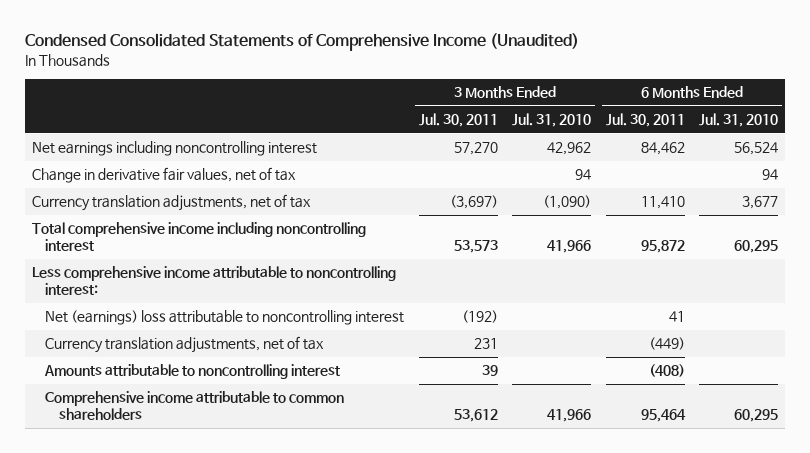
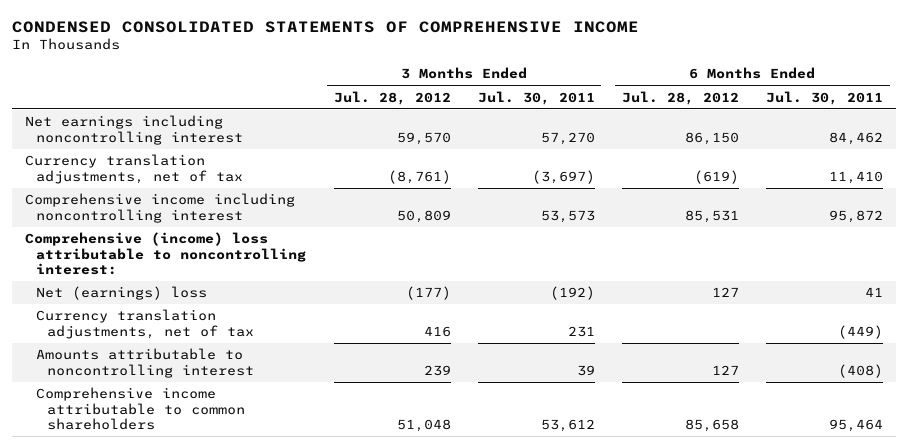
- Condensed Consolidated Statements of Comprehensive Income (Unaudited)
+ CONDENSED CONSOLIDATED STATEMENTS OF COMPREHENSIVE INCOME
- | 3 Months Ended Jul. 30, 2011 | 3 Months Ended Jul. 31, 2010 | 6 Months Ended Jul. 30, 2011 | 6 Months Ended Jul. 31, 2010
+ | 3 Months Ended Jul. 28, 2012 | 3 Months Ended Jul. 30, 2011 | 6 Months Ended Jul. 28, 2012 | 6 Months Ended Jul. 30, 2011
- Change in derivative fair values, net of tax | | 94 | | 94
- Total comprehensive income including noncontrolling interest | 53,573 | 41,966 | 95,872 | 60,295
- Less comprehensive income attributable to noncontrolling interest:
- Net (earnings) loss attributable to noncontrolling interest | (192) | | 41 |
+ Comprehensive income including noncontrolling interest | 50,809 | 53,573 | 85,531 | 95,872
+ Comprehensive (income) loss attributable to noncontrolling interest:
+ Net (earnings) loss | (177) | (192) | 127 | 41

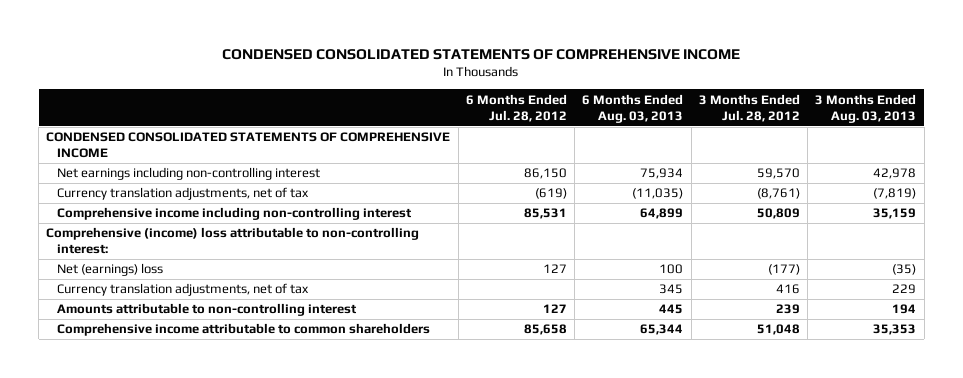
- | 3 Months Ended Jul. 28, 2012 | 3 Months Ended Jul. 30, 2011 | 6 Months Ended Jul. 28, 2012 | 6 Months Ended Jul. 30, 2011
+ | 6 Months Ended Jul. 28, 2012 | 6 Months Ended Aug. 03, 2013 | 3 Months Ended Jul. 28, 2012 | 3 Months Ended Aug. 03, 2013
- Net earnings including noncontrolling interest | 59,570 | 57,270 | 86,150 | 84,462
+ CONDENSED CONSOLIDATED STATEMENTS OF COMPREHENSIVE INCOME
+ Net earnings including non-controlling interest | 86,150 | 75,934 | 59,570 | 42,978
- Comprehensive income including noncontrolling interest | 50,809 | 53,573 | 85,531 | 95,872
- Comprehensive (income) loss attributable to noncontrolling interest:
+ Comprehensive income including non-controlling interest | 85,531 | 64,899 | 50,809 | 35,159
+ Comprehensive (income) loss attributable to non-controlling interest:
- Amounts attributable to noncontrolling interest | 239 | 39 | 127 | (408)
+ Amounts attributable to non-controlling interest | 127 | 445 | 239 | 194

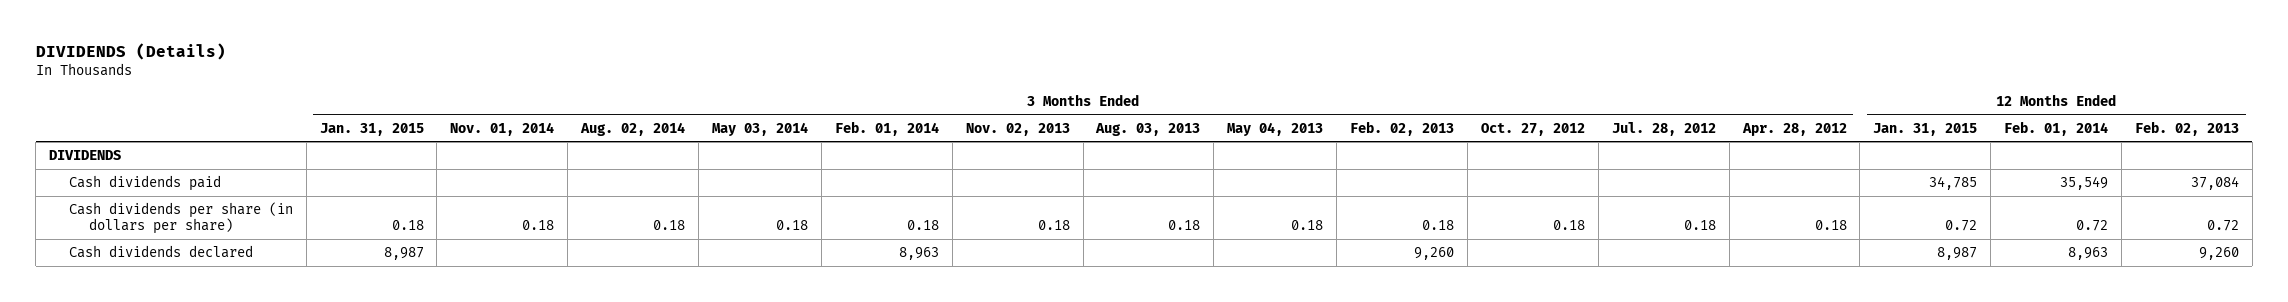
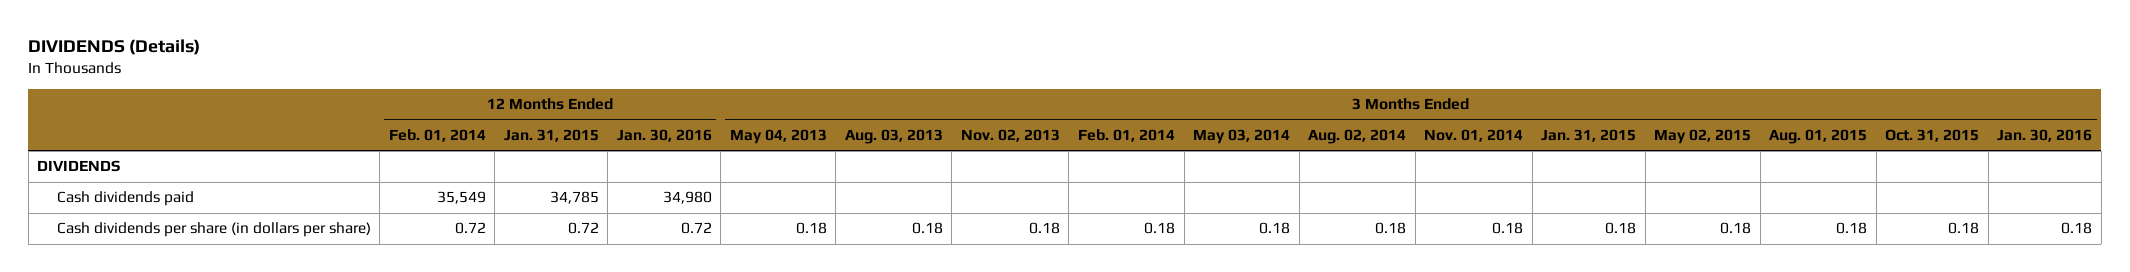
- | 3 Months Ended Jan. 31, 2015 | 3 Months Ended Nov. 01, 2014 | 3 Months Ended Aug. 02, 2014 | 3 Months Ended May 03, 2014 | 3 Months Ended Feb. 01, 2014 | 3 Months Ended Nov. 02, 2013 | 3 Months Ended Aug. 03, 2013 | 3 Months Ended May 04, 2013 | 3 Months Ended Feb. 02, 2013 | 3 Months Ended Oct. 27, 2012 | 3 Months Ended Jul. 28, 2012 | 3 Months Ended Apr. 28, 2012 | 12 Months Ended Jan. 31, 2015 | 12 Months Ended Feb. 01, 2014 | 12 Months Ended Feb. 02, 2013
+ | 12 Months Ended Feb. 01, 2014 | 12 Months Ended Jan. 31, 2015 | 12 Months Ended Jan. 30, 2016 | 3 Months Ended May 04, 2013 | 3 Months Ended Aug. 03, 2013 | 3 Months Ended Nov. 02, 2013 | 3 Months Ended Feb. 01, 2014 | 3 Months Ended May 03, 2014 | 3 Months Ended Aug. 02, 2014 | 3 Months Ended Nov. 01, 2014 | 3 Months Ended Jan. 31, 2015 | 3 Months Ended May 02, 2015 | 3 Months Ended Aug. 01, 2015 | 3 Months Ended Oct. 31, 2015 | 3 Months Ended Jan. 30, 2016
- Cash dividends declared | 8,987 | | | | 8,963 | | | | 9,260 | | | | 8,987 | 8,963 | 9,260

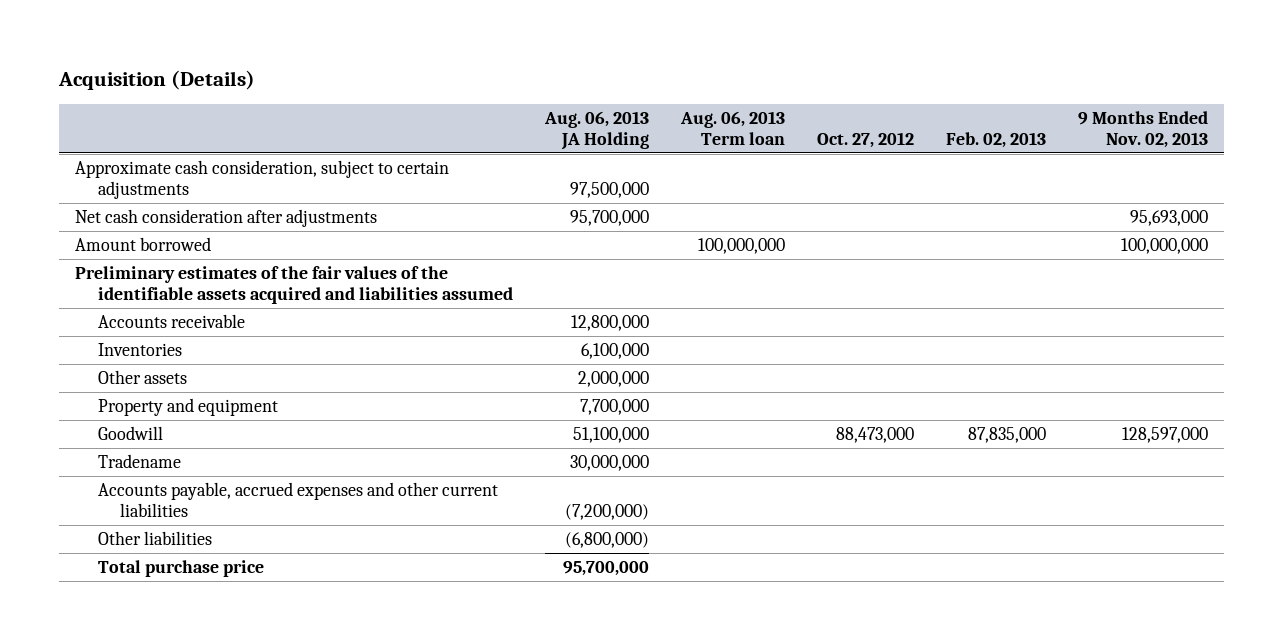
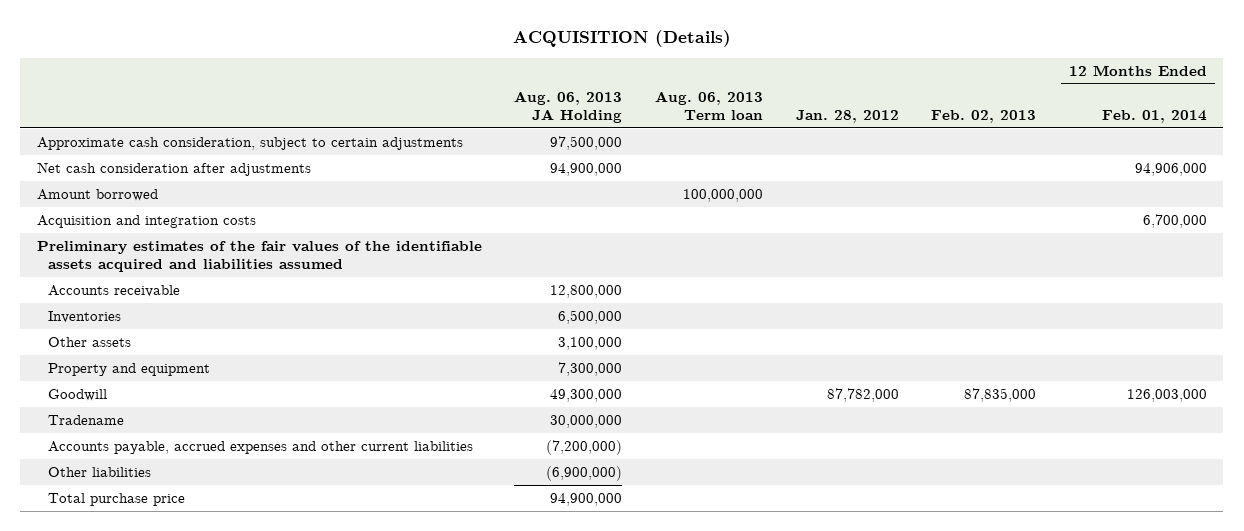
- Acquisition (Details)
+ ACQUISITION (Details)
- | Aug. 06, 2013 JA Holding | Aug. 06, 2013 Term loan | Oct. 27, 2012 | Feb. 02, 2013 | 9 Months Ended Nov. 02, 2013
+ | Aug. 06, 2013 JA Holding | Aug. 06, 2013 Term loan | Jan. 28, 2012 | Feb. 02, 2013 | 12 Months Ended Feb. 01, 2014
- Net cash consideration after adjustments | 95,700,000 | | | | 95,693,000
+ Net cash consideration after adjustments | 94,900,000 | | | | 94,906,000
+ Acquisition and integration costs | | | | | 6,700,000
- Inventories | 6,100,000 | | | |
- Other assets | 2,000,000 | | | |
- Property and equipment | 7,700,000 | | | |
- Goodwill | 51,100,000 | | 88,473,000 | 87,835,000 | 128,597,000
+ Inventories | 6,500,000 | | | |
+ Other assets | 3,100,000 | | | |
+ Property and equipment | 7,300,000 | | | |
+ Goodwill | 49,300,000 | | 87,782,000 | 87,835,000 | 126,003,000
- Other liabilities | (6,800,000) | | | |
- Total purchase price | 95,700,000 | | | |
+ Other liabilities | (6,900,000) | | | |
+ Total purchase price | 94,900,000 | | | |

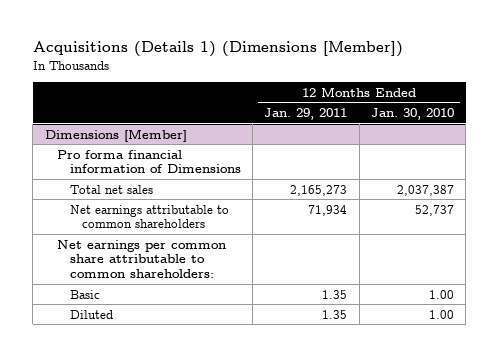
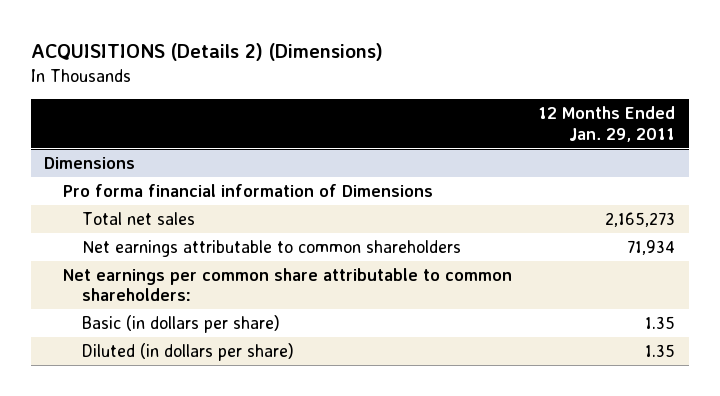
- Acquisitions (Details 1) (Dimensions [Member])
+ ACQUISITIONS (Details 2) (Dimensions)
- | 12 Months Ended Jan. 29, 2011 | 12 Months Ended Jan. 30, 2010
+ | 12 Months Ended Jan. 29, 2011
- Dimensions [Member]
+ Dimensions
- Basic | 1.35 | 1.00
- Diluted | 1.35 | 1.00
+ Basic (in dollars per share) | 1.35
+ Diluted (in dollars per share) | 1.35

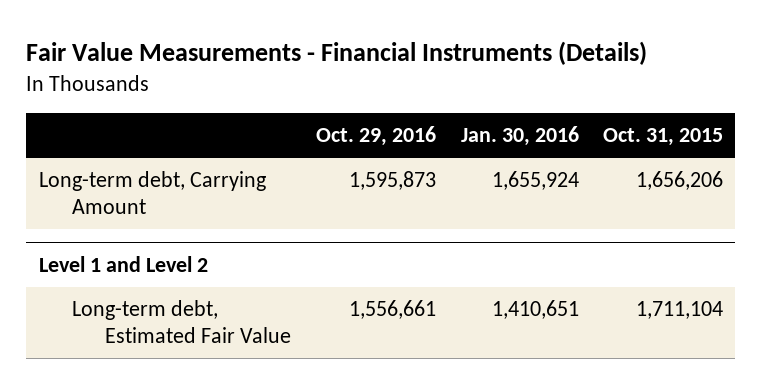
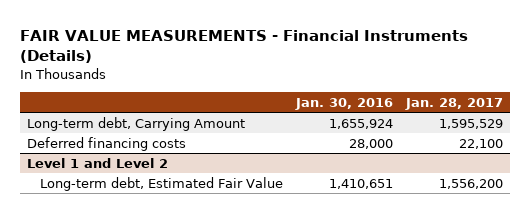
- Fair Value Measurements - Financial Instruments (Details)
+ FAIR VALUE MEASUREMENTS - Financial Instruments (Details)
- | Oct. 29, 2016 | Jan. 30, 2016 | Oct. 31, 2015
+ | Jan. 30, 2016 | Jan. 28, 2017
+ Deferred financing costs | 28,000 | 22,100

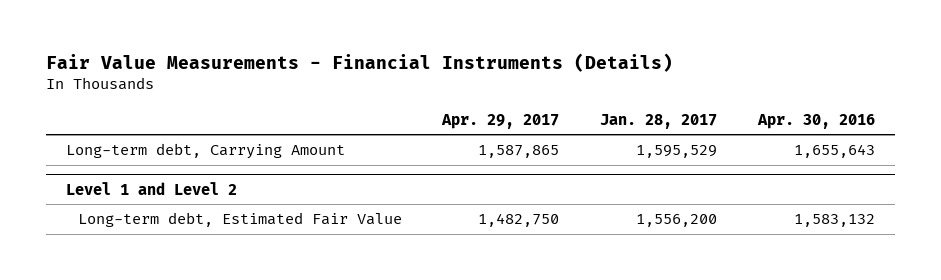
- FAIR VALUE MEASUREMENTS - Financial Instruments (Details)
+ Fair Value Measurements - Financial Instruments (Details)
- | Jan. 30, 2016 | Jan. 28, 2017
+ | Apr. 29, 2017 | Jan. 28, 2017 | Apr. 30, 2016
- Deferred financing costs | 28,000 | 22,100

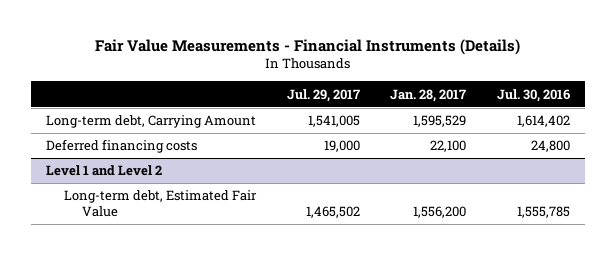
- | Apr. 29, 2017 | Jan. 28, 2017 | Apr. 30, 2016
+ | Jul. 29, 2017 | Jan. 28, 2017 | Jul. 30, 2016
+ Deferred financing costs | 19,000 | 22,100 | 24,800

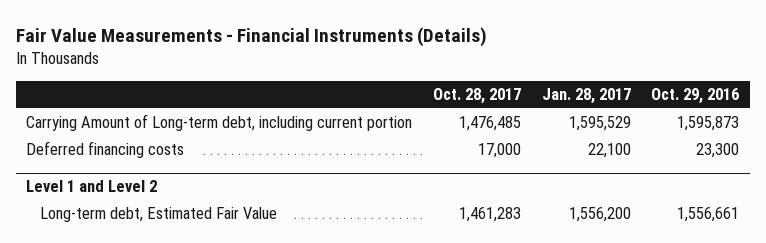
- | Jul. 29, 2017 | Jan. 28, 2017 | Jul. 30, 2016
+ | Oct. 28, 2017 | Jan. 28, 2017 | Oct. 29, 2016
- Long-term debt, Carrying Amount | 1,541,005 | 1,595,529 | 1,614,402
+ Carrying Amount of Long-term debt, including current portion | 1,476,485 | 1,595,529 | 1,595,873

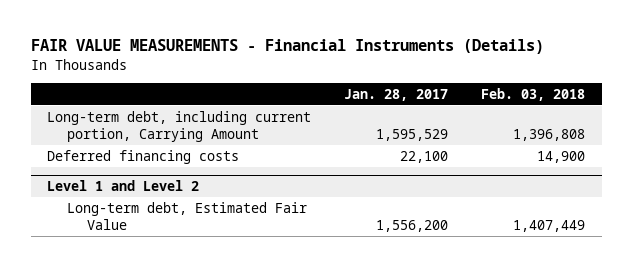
- Fair Value Measurements - Financial Instruments (Details)
+ FAIR VALUE MEASUREMENTS - Financial Instruments (Details)
- | Oct. 28, 2017 | Jan. 28, 2017 | Oct. 29, 2016
+ | Jan. 28, 2017 | Feb. 03, 2018
- Carrying Amount of Long-term debt, including current portion | 1,476,485 | 1,595,529 | 1,595,873
+ Long-term debt, including current portion, Carrying Amount | 1,595,529 | 1,396,808

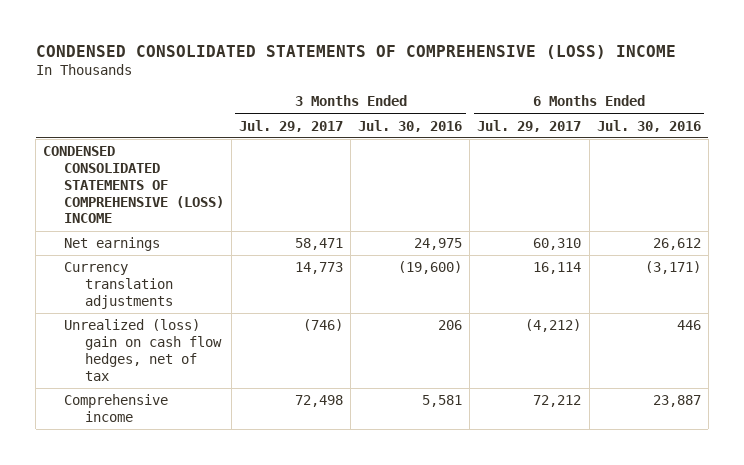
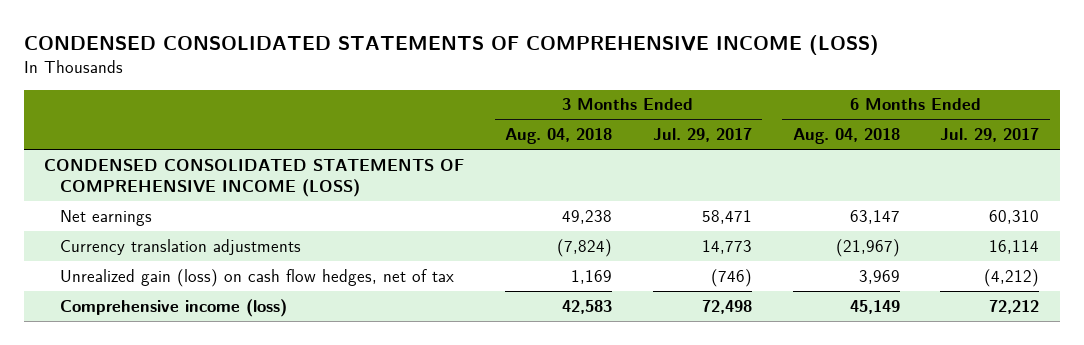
- CONDENSED CONSOLIDATED STATEMENTS OF COMPREHENSIVE (LOSS) INCOME
+ CONDENSED CONSOLIDATED STATEMENTS OF COMPREHENSIVE INCOME (LOSS)
- | 3 Months Ended Jul. 29, 2017 | 3 Months Ended Jul. 30, 2016 | 6 Months Ended Jul. 29, 2017 | 6 Months Ended Jul. 30, 2016
+ | 3 Months Ended Aug. 04, 2018 | 3 Months Ended Jul. 29, 2017 | 6 Months Ended Aug. 04, 2018 | 6 Months Ended Jul. 29, 2017
- CONDENSED CONSOLIDATED STATEMENTS OF COMPREHENSIVE (LOSS) INCOME
+ CONDENSED CONSOLIDATED STATEMENTS OF COMPREHENSIVE INCOME (LOSS)
- Unrealized (loss) gain on cash flow hedges, net of tax | (746) | 206 | (4,212) | 446
- Comprehensive income | 72,498 | 5,581 | 72,212 | 23,887
+ Unrealized gain (loss) on cash flow hedges, net of tax | 1,169 | (746) | 3,969 | (4,212)
+ Comprehensive income (loss) | 42,583 | 72,498 | 45,149 | 72,212

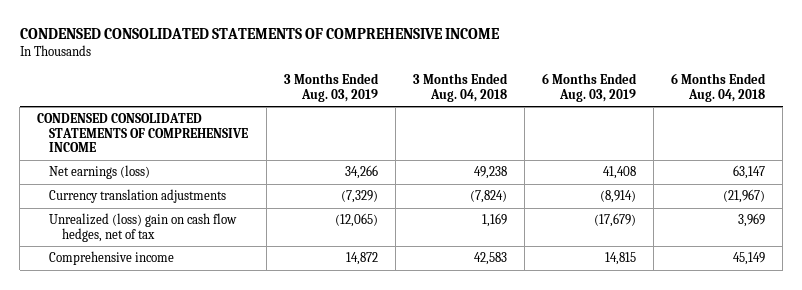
- CONDENSED CONSOLIDATED STATEMENTS OF COMPREHENSIVE INCOME (LOSS)
+ CONDENSED CONSOLIDATED STATEMENTS OF COMPREHENSIVE INCOME
- | 3 Months Ended Aug. 04, 2018 | 3 Months Ended Jul. 29, 2017 | 6 Months Ended Aug. 04, 2018 | 6 Months Ended Jul. 29, 2017
+ | 3 Months Ended Aug. 03, 2019 | 3 Months Ended Aug. 04, 2018 | 6 Months Ended Aug. 03, 2019 | 6 Months Ended Aug. 04, 2018
- CONDENSED CONSOLIDATED STATEMENTS OF COMPREHENSIVE INCOME (LOSS)
- Net earnings | 49,238 | 58,471 | 63,147 | 60,310
+ CONDENSED CONSOLIDATED STATEMENTS OF COMPREHENSIVE INCOME
+ Net earnings (loss) | 34,266 | 49,238 | 41,408 | 63,147
- Unrealized gain (loss) on cash flow hedges, net of tax | 1,169 | (746) | 3,969 | (4,212)
- Comprehensive income (loss) | 42,583 | 72,498 | 45,149 | 72,212
+ Unrealized (loss) gain on cash flow hedges, net of tax | (12,065) | 1,169 | (17,679) | 3,969
+ Comprehensive income | 14,872 | 42,583 | 14,815 | 45,149

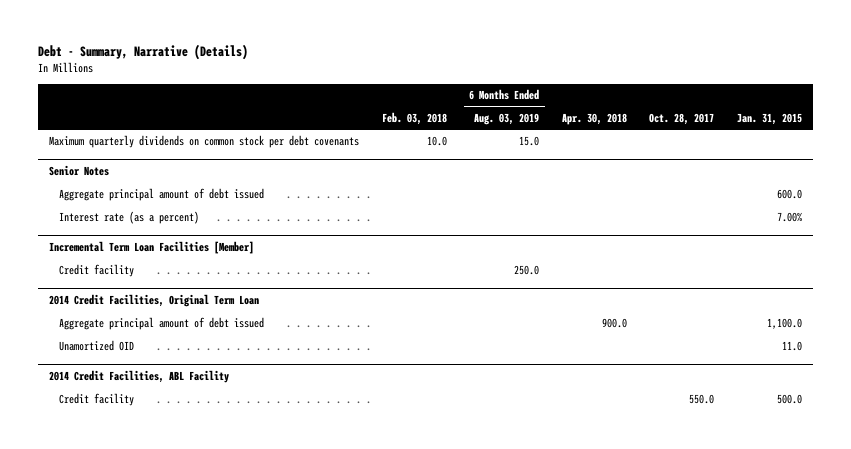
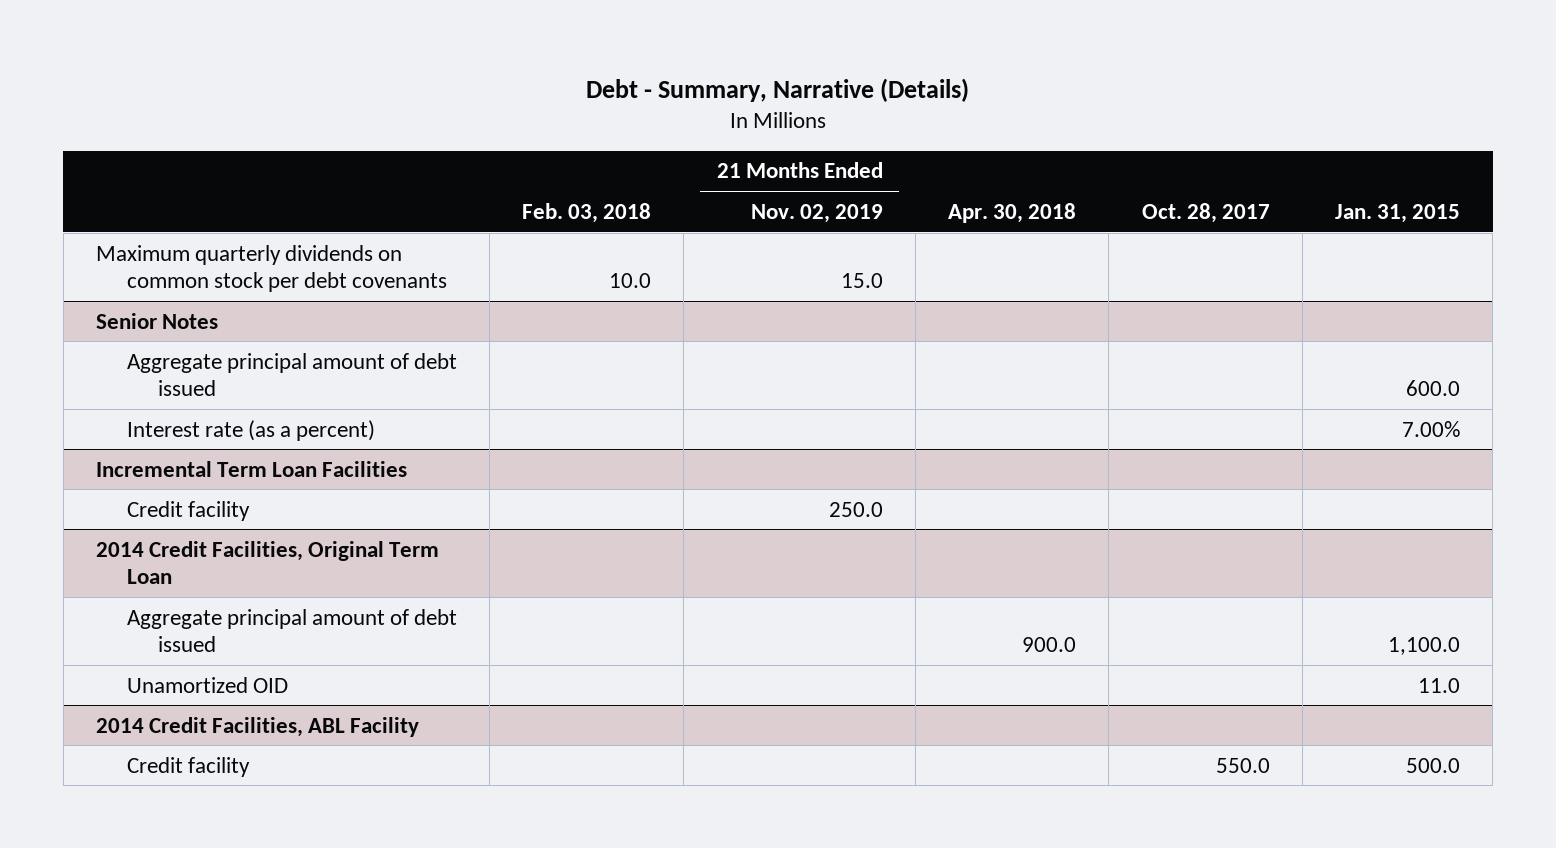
- | Feb. 03, 2018 | 6 Months Ended Aug. 03, 2019 | Apr. 30, 2018 | Oct. 28, 2017 | Jan. 31, 2015
+ | Feb. 03, 2018 | 21 Months Ended Nov. 02, 2019 | Apr. 30, 2018 | Oct. 28, 2017 | Jan. 31, 2015
- Incremental Term Loan Facilities [Member]
+ Incremental Term Loan Facilities

